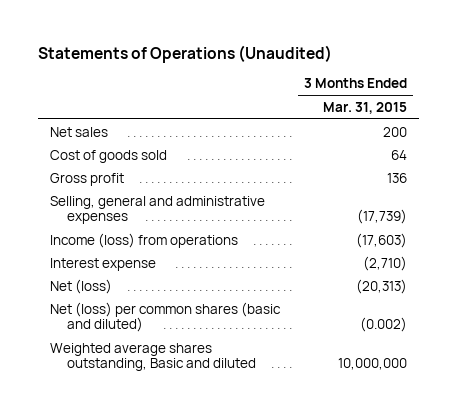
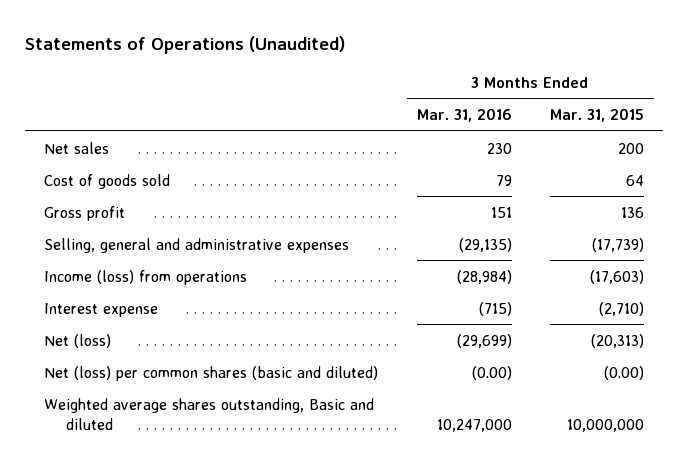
- | 3 Months Ended Mar. 31, 2015
+ | 3 Months Ended Mar. 31, 2016 | 3 Months Ended Mar. 31, 2015
- Net (loss) per common shares (basic and diluted) | (0.002)
+ Net (loss) per common shares (basic and diluted) | (0.00) | (0.00)

